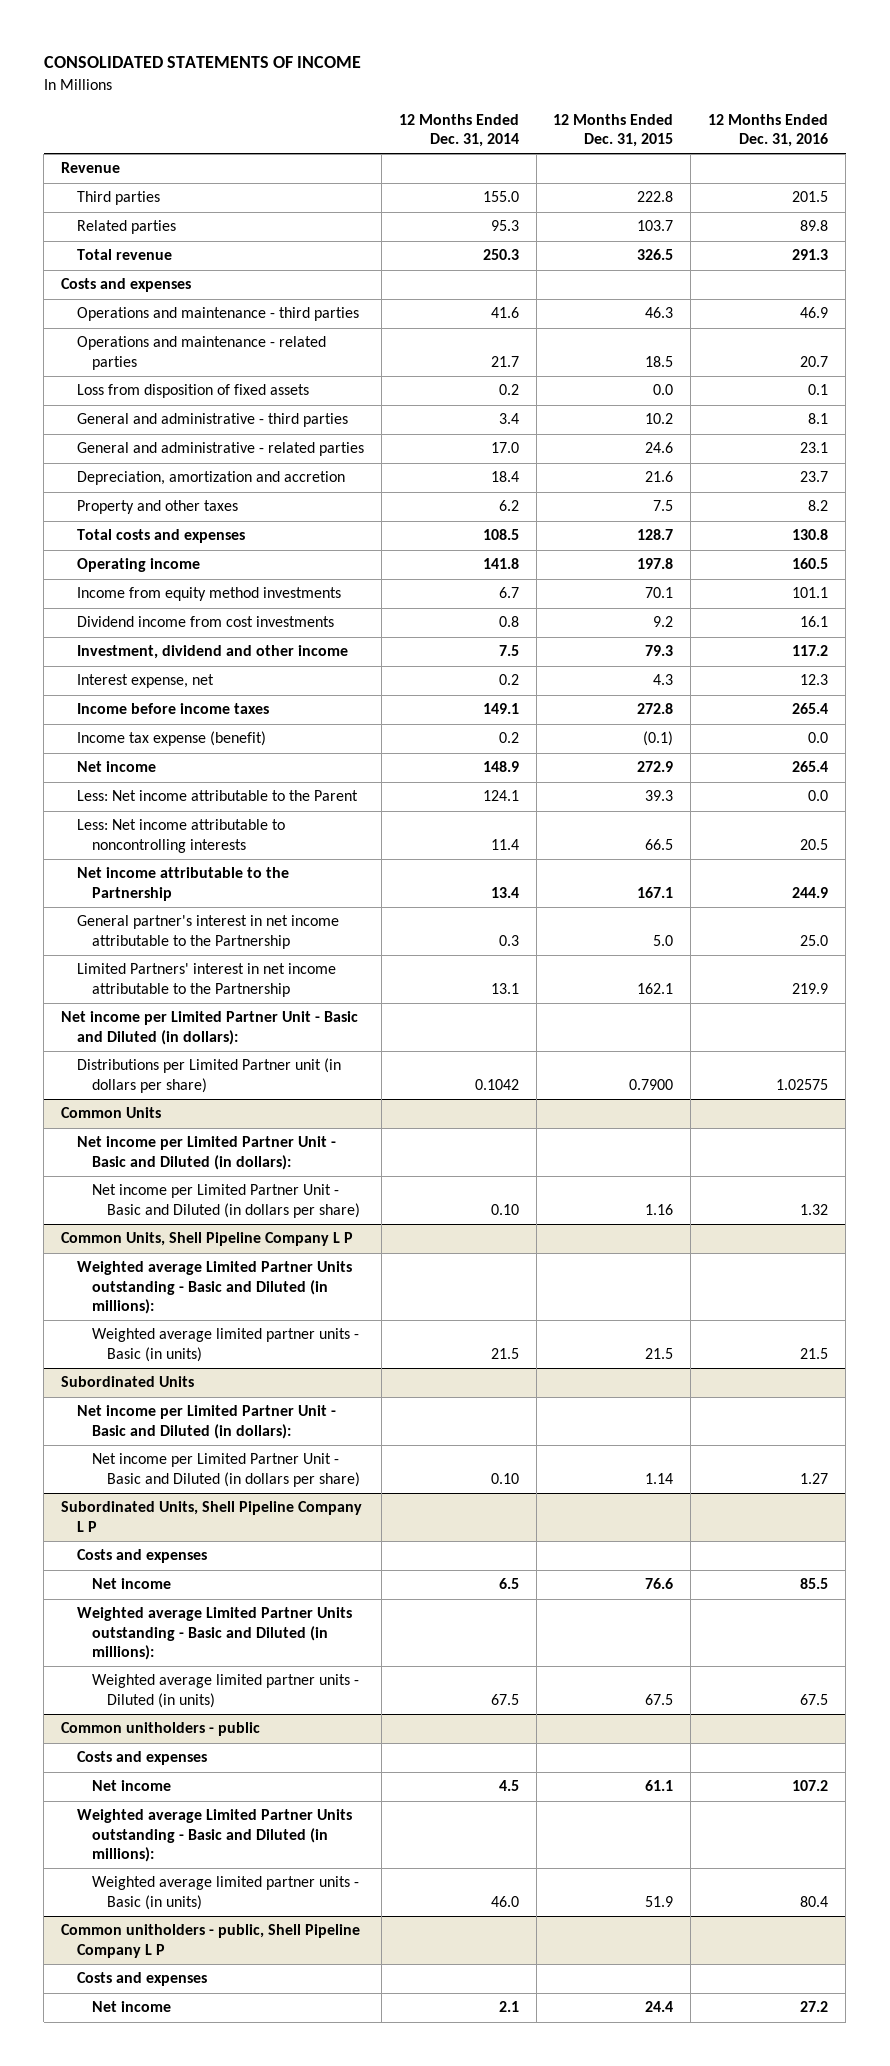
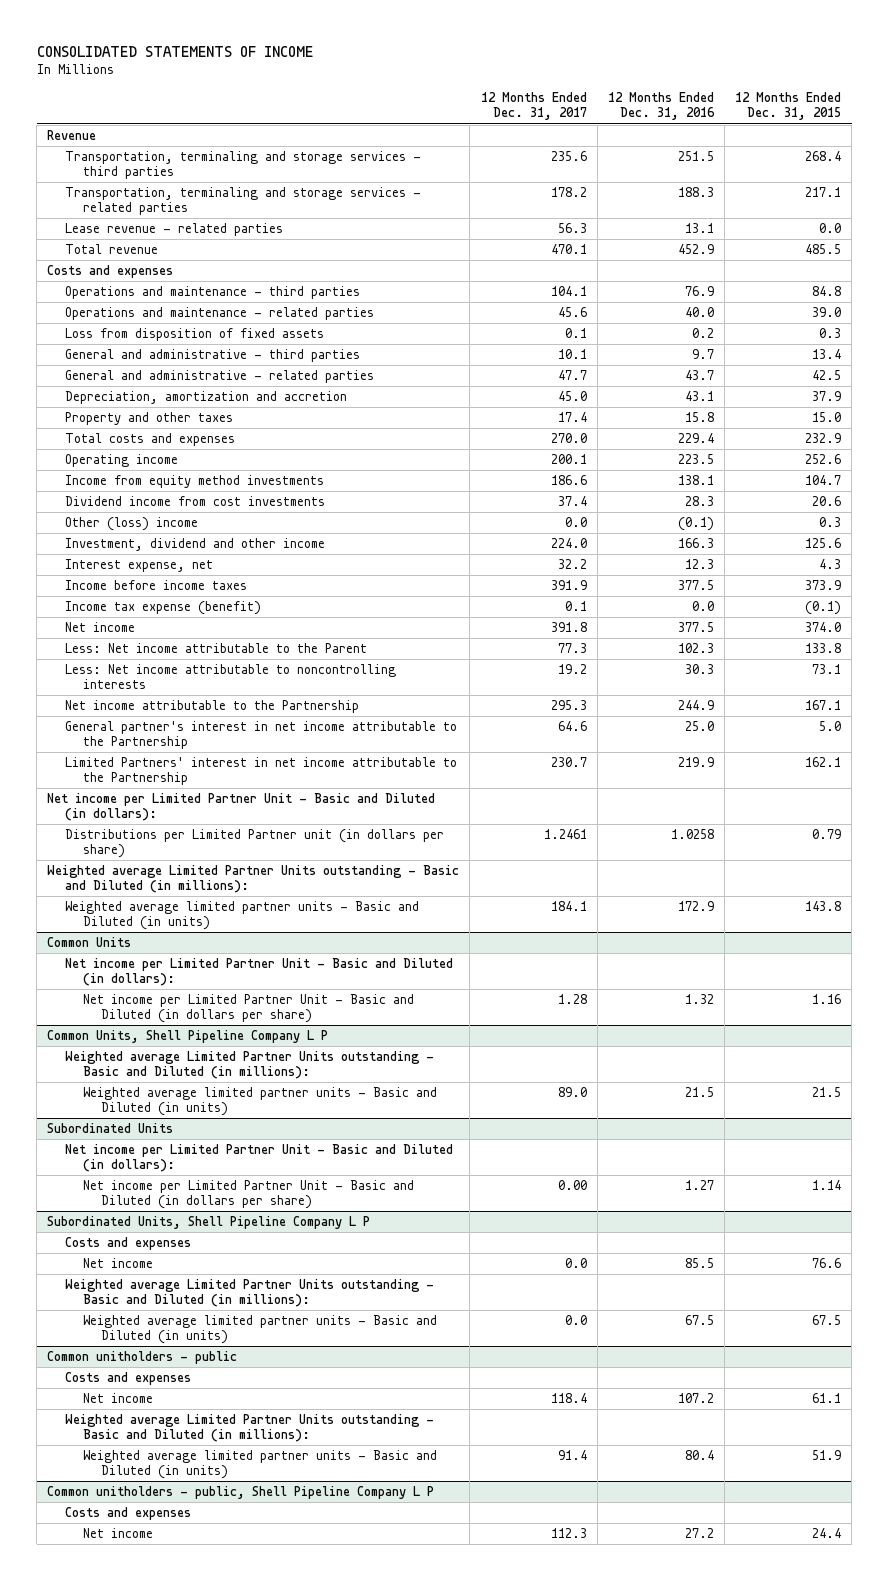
- | 12 Months Ended Dec. 31, 2014 | 12 Months Ended Dec. 31, 2015 | 12 Months Ended Dec. 31, 2016
+ | 12 Months Ended Dec. 31, 2017 | 12 Months Ended Dec. 31, 2016 | 12 Months Ended Dec. 31, 2015
- Third parties | 155.0 | 222.8 | 201.5
- Related parties | 95.3 | 103.7 | 89.8
- Total revenue | 250.3 | 326.5 | 291.3
+ Transportation, terminaling and storage services - third parties | 235.6 | 251.5 | 268.4
+ Transportation, terminaling and storage services - related parties | 178.2 | 188.3 | 217.1
+ Lease revenue - related parties | 56.3 | 13.1 | 0.0
+ Total revenue | 470.1 | 452.9 | 485.5
- Operations and maintenance - third parties | 41.6 | 46.3 | 46.9
- Operations and maintenance - related parties | 21.7 | 18.5 | 20.7
- Loss from disposition of fixed assets | 0.2 | 0.0 | 0.1
- General and administrative - third parties | 3.4 | 10.2 | 8.1
- General and administrative - related parties | 17.0 | 24.6 | 23.1
- Depreciation, amortization and accretion | 18.4 | 21.6 | 23.7
- Property and other taxes | 6.2 | 7.5 | 8.2
- Total costs and expenses | 108.5 | 128.7 | 130.8
- Operating income | 141.8 | 197.8 | 160.5
- Income from equity method investments | 6.7 | 70.1 | 101.1
- Dividend income from cost investments | 0.8 | 9.2 | 16.1
- Investment, dividend and other income | 7.5 | 79.3 | 117.2
+ Operations and maintenance - third parties | 104.1 | 76.9 | 84.8
+ Operations and maintenance - related parties | 45.6 | 40.0 | 39.0
+ Loss from disposition of fixed assets | 0.1 | 0.2 | 0.3
+ General and administrative - third parties | 10.1 | 9.7 | 13.4
+ General and administrative - related parties | 47.7 | 43.7 | 42.5
+ Depreciation, amortization and accretion | 45.0 | 43.1 | 37.9
+ Property and other taxes | 17.4 | 15.8 | 15.0
+ Total costs and expenses | 270.0 | 229.4 | 232.9
+ Operating income | 200.1 | 223.5 | 252.6
+ Income from equity method investments | 186.6 | 138.1 | 104.7
+ Dividend income from cost investments | 37.4 | 28.3 | 20.6
+ Other (loss) income | 0.0 | (0.1) | 0.3
+ Investment, dividend and other income | 224.0 | 166.3 | 125.6
- Income before income taxes | 149.1 | 272.8 | 265.4
+ Income before income taxes | 391.9 | 377.5 | 373.9
- Net income | 148.9 | 272.9 | 265.4
- Less: Net income attributable to the Parent | 124.1 | 39.3 | 0.0
- Less: Net income attributable to noncontrolling interests | 11.4 | 66.5 | 20.5
+ Net income | 391.8 | 377.5 | 374.0
+ Less: Net income attributable to the Parent | 77.3 | 102.3 | 133.8
+ Less: Net income attributable to noncontrolling interests | 19.2 | 30.3 | 73.1
- Distributions per Limited Partner unit (in dollars per share) | 0.1042 | 0.7900 | 1.02575
+ Distributions per Limited Partner unit (in dollars per share) | 1.2461 | 1.0258 | 0.79
+ Weighted average Limited Partner Units outstanding - Basic and Diluted (in millions):
+ Weighted average limited partner units - Basic and Diluted (in units) | 184.1 | 172.9 | 143.8
@ Common Units, Shell Pipeline Company L P
- Weighted average limited partner units - Basic (in units) | 21.5 | 21.5 | 21.5
+ Weighted average limited partner units - Basic and Diluted (in units) | 89.0 | 21.5 | 21.5
@ Subordinated Units, Shell Pipeline Company L P
- Weighted average limited partner units - Diluted (in units) | 67.5 | 67.5 | 67.5
+ Weighted average limited partner units - Basic and Diluted (in units) | 0.0 | 67.5 | 67.5
@ Common unitholders - public
- Weighted average limited partner units - Basic (in units) | 46.0 | 51.9 | 80.4
+ Weighted average limited partner units - Basic and Diluted (in units) | 91.4 | 80.4 | 51.9

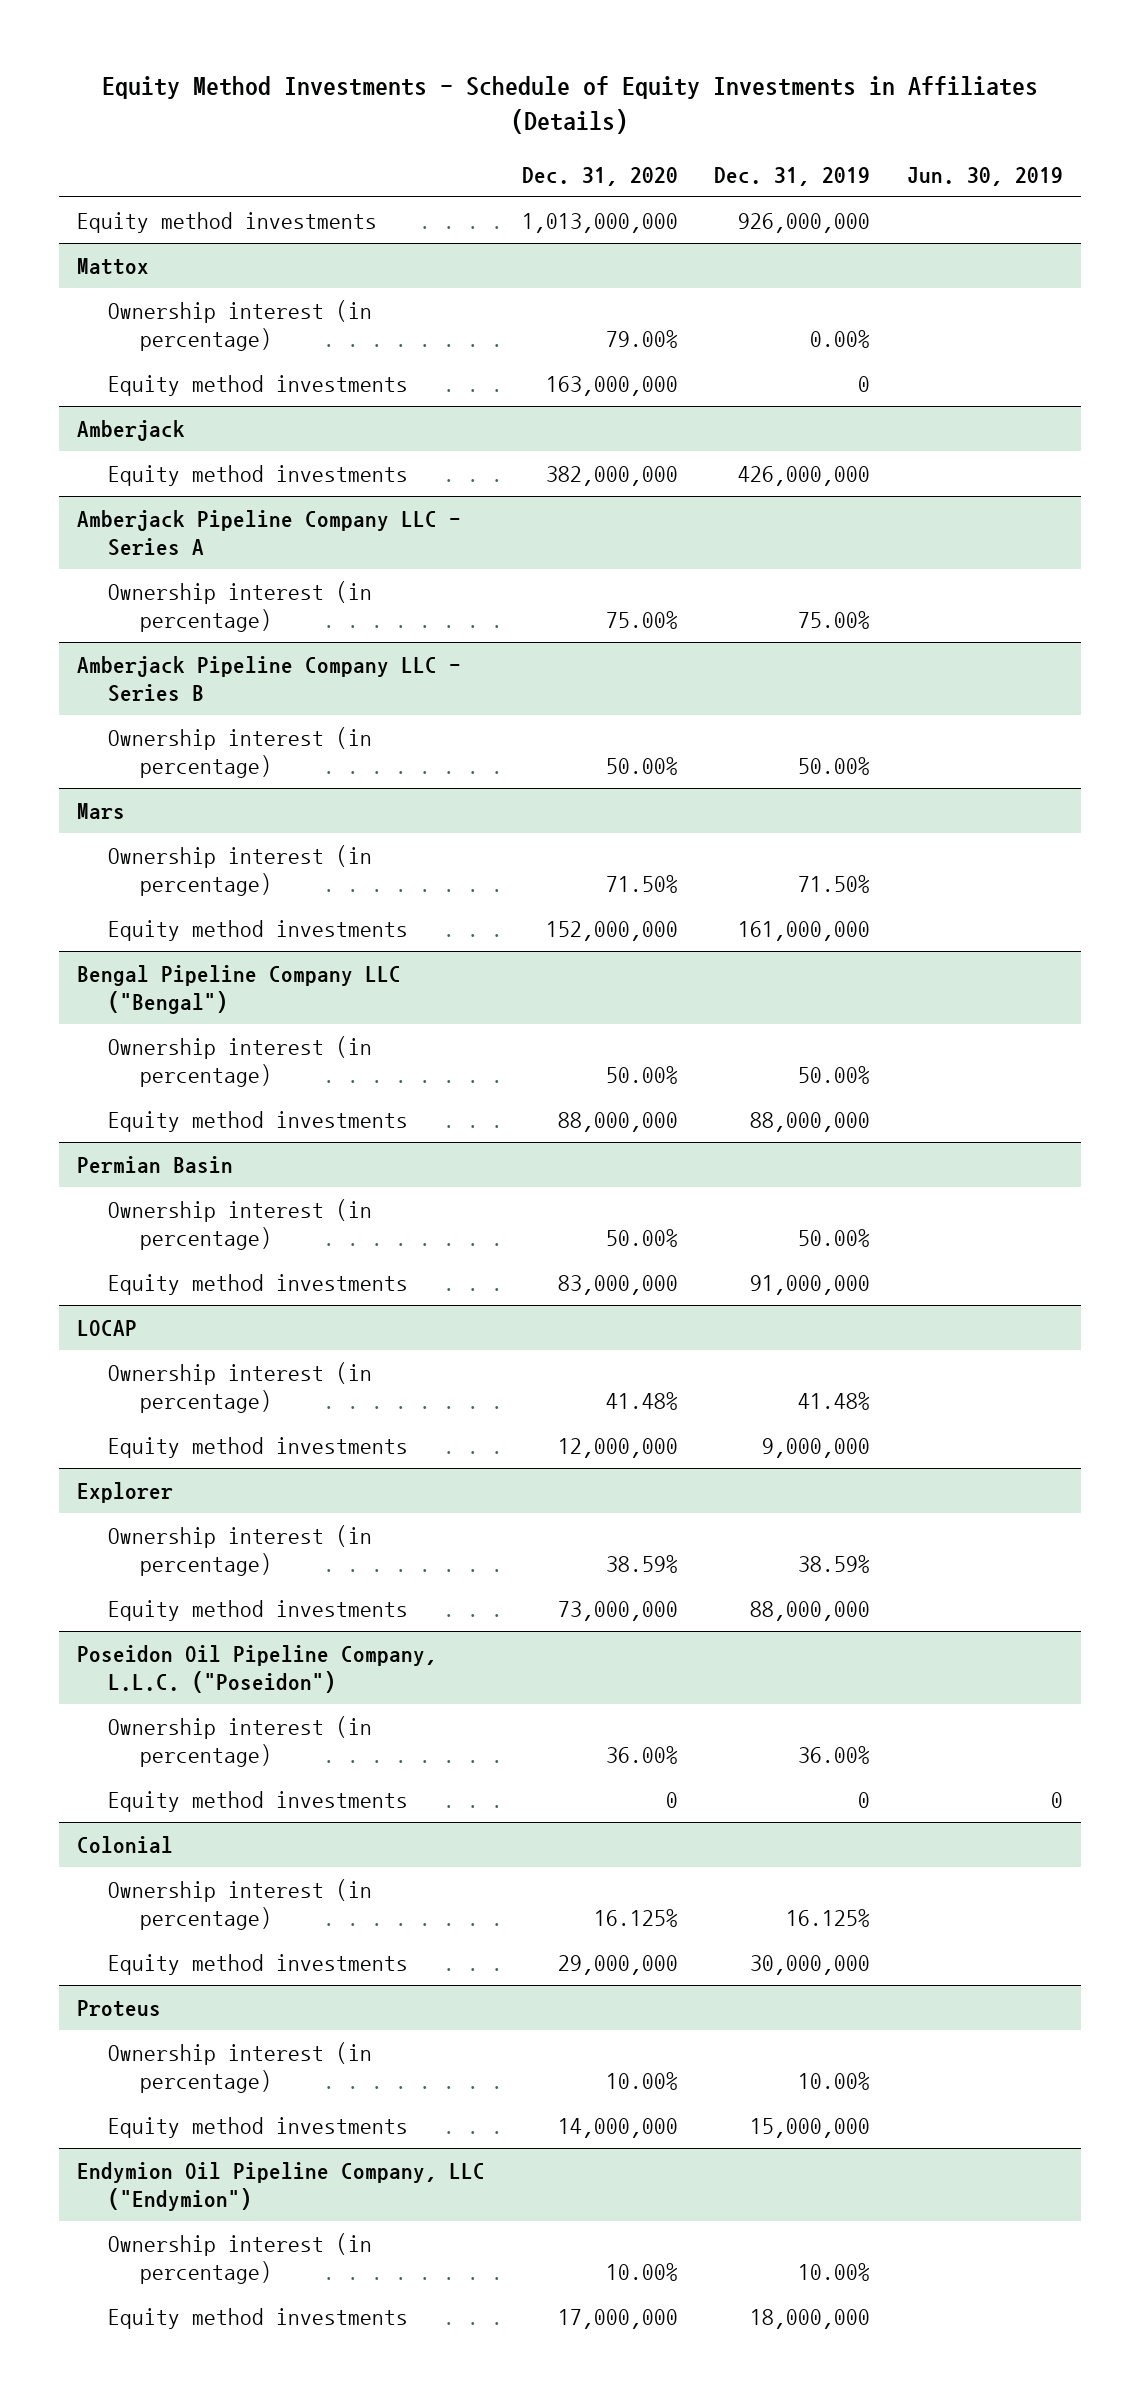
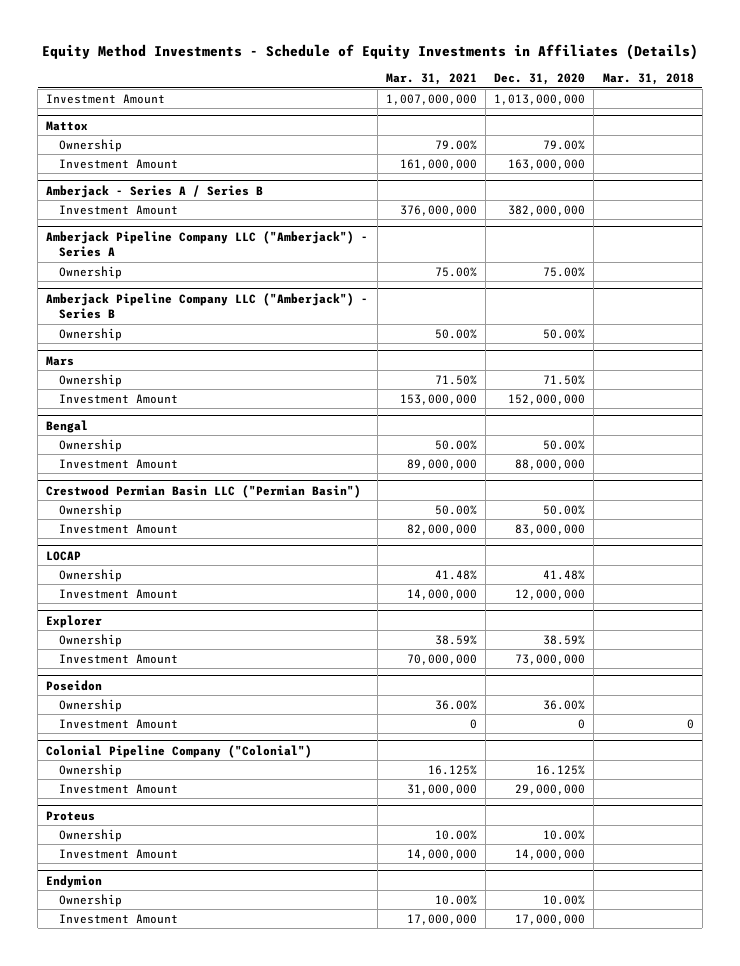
- | Dec. 31, 2020 | Dec. 31, 2019 | Jun. 30, 2019
+ | Mar. 31, 2021 | Dec. 31, 2020 | Mar. 31, 2018
- Equity method investments | 1,013,000,000 | 926,000,000 |
+ Investment Amount | 1,007,000,000 | 1,013,000,000 |
@ Mattox
- Ownership interest (in percentage) | 79.00% | 0.00% |
- Equity method investments | 163,000,000 | 0 |
- Amberjack
- Equity method investments | 382,000,000 | 426,000,000 |
- Amberjack Pipeline Company LLC - Series A
- Ownership interest (in percentage) | 75.00% | 75.00% |
- Amberjack Pipeline Company LLC - Series B
- Ownership interest (in percentage) | 50.00% | 50.00% |
@ Mattox
+ Ownership | 79.00% | 79.00% |
+ Investment Amount | 161,000,000 | 163,000,000 |
+ Amberjack - Series A / Series B
+ Investment Amount | 376,000,000 | 382,000,000 |
+ Amberjack Pipeline Company LLC ("Amberjack") - Series A
+ Ownership | 75.00% | 75.00% |
+ Amberjack Pipeline Company LLC ("Amberjack") - Series B
+ Ownership | 50.00% | 50.00% |
@ Mars
- Ownership interest (in percentage) | 71.50% | 71.50% |
- Equity method investments | 152,000,000 | 161,000,000 |
- Bengal Pipeline Company LLC ("Bengal")
- Ownership interest (in percentage) | 50.00% | 50.00% |
- Equity method investments | 88,000,000 | 88,000,000 |
- Permian Basin
- Ownership interest (in percentage) | 50.00% | 50.00% |
- Equity method investments | 83,000,000 | 91,000,000 |
@ Mars
+ Ownership | 71.50% | 71.50% |
+ Investment Amount | 153,000,000 | 152,000,000 |
+ Bengal
+ Ownership | 50.00% | 50.00% |
+ Investment Amount | 89,000,000 | 88,000,000 |
+ Crestwood Permian Basin LLC ("Permian Basin")
+ Ownership | 50.00% | 50.00% |
+ Investment Amount | 82,000,000 | 83,000,000 |
@ LOCAP
- Ownership interest (in percentage) | 41.48% | 41.48% |
- Equity method investments | 12,000,000 | 9,000,000 |
+ Ownership | 41.48% | 41.48% |
+ Investment Amount | 14,000,000 | 12,000,000 |
@ Explorer
- Ownership interest (in percentage) | 38.59% | 38.59% |
- Equity method investments | 73,000,000 | 88,000,000 |
- Poseidon Oil Pipeline Company, L.L.C. ("Poseidon")
- Ownership interest (in percentage) | 36.00% | 36.00% |
- Equity method investments | 0 | 0 | 0
- Colonial
- Ownership interest (in percentage) | 16.125% | 16.125% |
- Equity method investments | 29,000,000 | 30,000,000 |
@ Explorer
+ Ownership | 38.59% | 38.59% |
+ Investment Amount | 70,000,000 | 73,000,000 |
+ Poseidon
+ Ownership | 36.00% | 36.00% |
+ Investment Amount | 0 | 0 | 0
+ Colonial Pipeline Company ("Colonial")
+ Ownership | 16.125% | 16.125% |
+ Investment Amount | 31,000,000 | 29,000,000 |
@ Proteus
- Ownership interest (in percentage) | 10.00% | 10.00% |
- Equity method investments | 14,000,000 | 15,000,000 |
- Endymion Oil Pipeline Company, LLC ("Endymion")
- Ownership interest (in percentage) | 10.00% | 10.00% |
- Equity method investments | 17,000,000 | 18,000,000 |
@ Proteus
+ Ownership | 10.00% | 10.00% |
+ Investment Amount | 14,000,000 | 14,000,000 |
+ Endymion
+ Ownership | 10.00% | 10.00% |
+ Investment Amount | 17,000,000 | 17,000,000 |

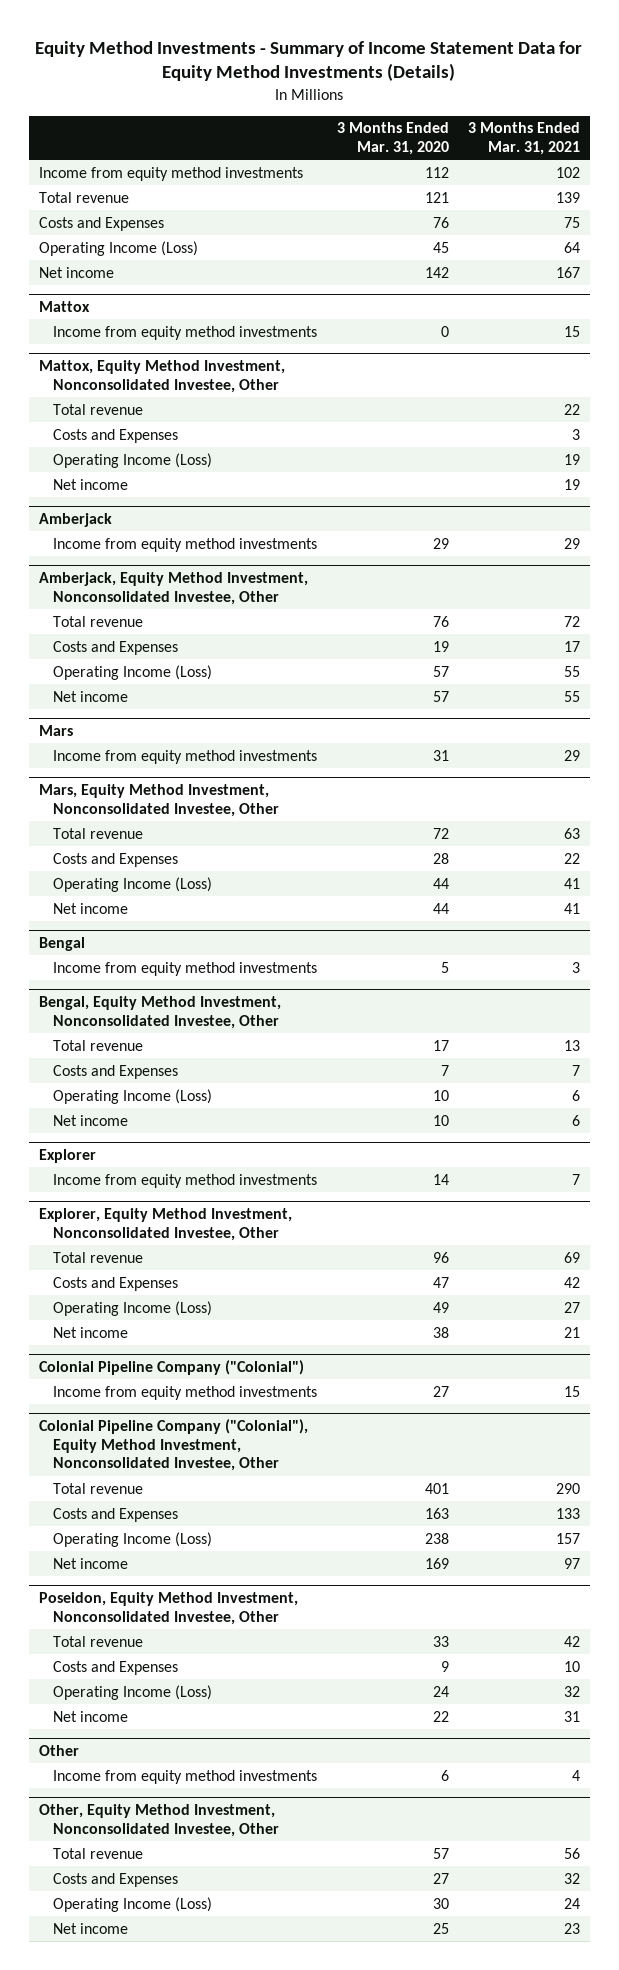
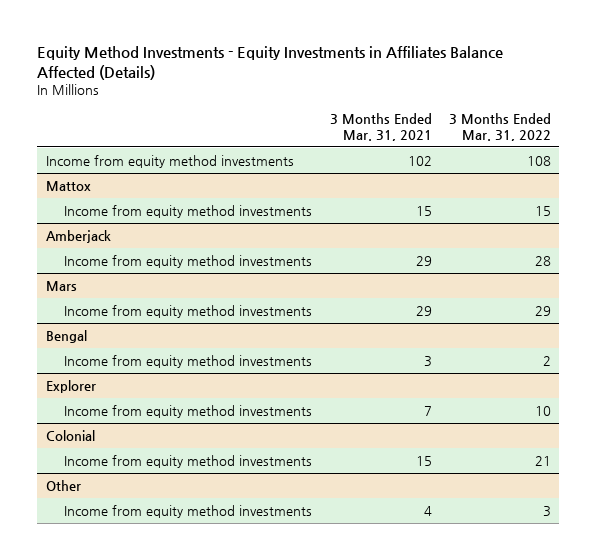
- Equity Method Investments - Summary of Income Statement Data for Equity Method Investments (Details)
+ Equity Method Investments - Equity Investments in Affiliates Balance Affected (Details)
- | 3 Months Ended Mar. 31, 2020 | 3 Months Ended Mar. 31, 2021
+ | 3 Months Ended Mar. 31, 2021 | 3 Months Ended Mar. 31, 2022
- Total revenue | 121 | 139
- Costs and Expenses | 76 | 75
- Operating Income (Loss) | 45 | 64
- Net income | 142 | 167
- Mattox, Equity Method Investment, Nonconsolidated Investee, Other
- Total revenue | | 22
- Costs and Expenses | | 3
- Operating Income (Loss) | | 19
- Net income | | 19
- Amberjack, Equity Method Investment, Nonconsolidated Investee, Other
- Total revenue | 76 | 72
- Costs and Expenses | 19 | 17
- Operating Income (Loss) | 57 | 55
- Net income | 57 | 55
- Mars, Equity Method Investment, Nonconsolidated Investee, Other
- Total revenue | 72 | 63
- Costs and Expenses | 28 | 22
- Operating Income (Loss) | 44 | 41
- Net income | 44 | 41
- Bengal, Equity Method Investment, Nonconsolidated Investee, Other
- Total revenue | 17 | 13
- Costs and Expenses | 7 | 7
- Operating Income (Loss) | 10 | 6
- Net income | 10 | 6
- Explorer, Equity Method Investment, Nonconsolidated Investee, Other
- Total revenue | 96 | 69
- Costs and Expenses | 47 | 42
- Operating Income (Loss) | 49 | 27
- Net income | 38 | 21
- Colonial Pipeline Company ("Colonial")
+ Colonial
- Colonial Pipeline Company ("Colonial"), Equity Method Investment, Nonconsolidated Investee, Other
- Total revenue | 401 | 290
- Costs and Expenses | 163 | 133
- Operating Income (Loss) | 238 | 157
- Net income | 169 | 97
- Poseidon, Equity Method Investment, Nonconsolidated Investee, Other
- Total revenue | 33 | 42
- Costs and Expenses | 9 | 10
- Operating Income (Loss) | 24 | 32
- Net income | 22 | 31
- Other, Equity Method Investment, Nonconsolidated Investee, Other
- Total revenue | 57 | 56
- Costs and Expenses | 27 | 32
- Operating Income (Loss) | 30 | 24
- Net income | 25 | 23

